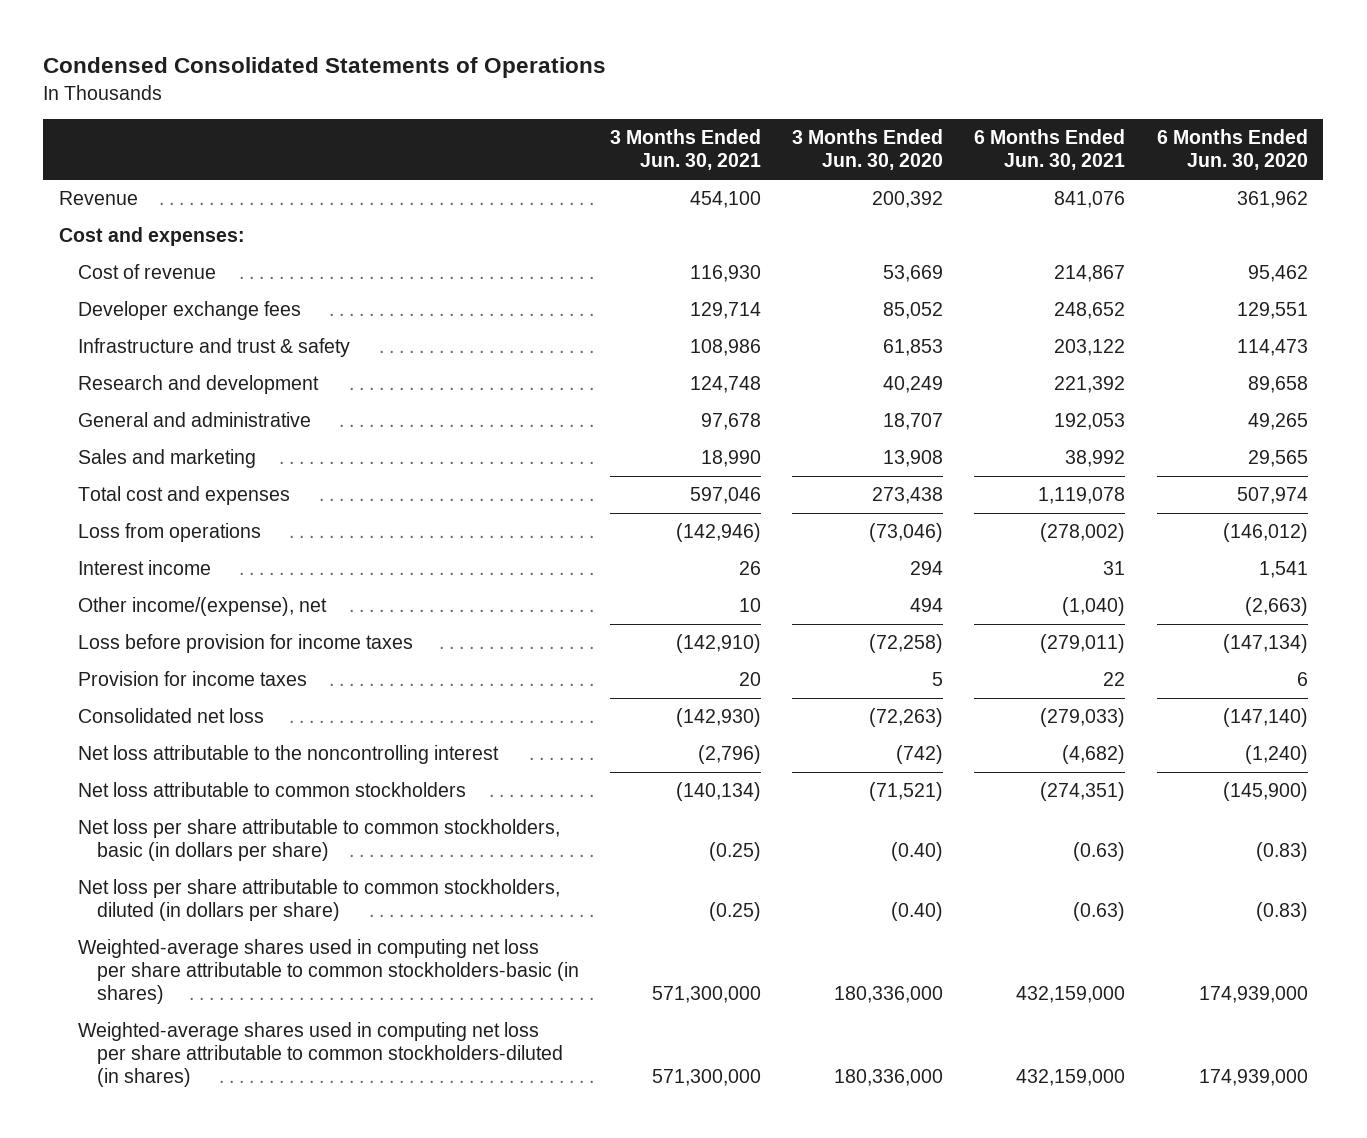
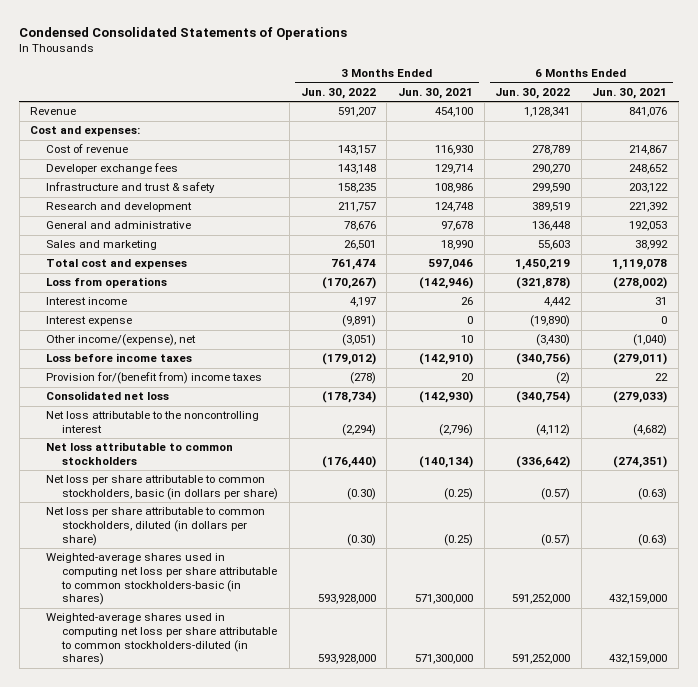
- | 3 Months Ended Jun. 30, 2021 | 3 Months Ended Jun. 30, 2020 | 6 Months Ended Jun. 30, 2021 | 6 Months Ended Jun. 30, 2020
+ | 3 Months Ended Jun. 30, 2022 | 3 Months Ended Jun. 30, 2021 | 6 Months Ended Jun. 30, 2022 | 6 Months Ended Jun. 30, 2021
+ Interest expense | (9,891) | 0 | (19,890) | 0
- Loss before provision for income taxes | (142,910) | (72,258) | (279,011) | (147,134)
- Provision for income taxes | 20 | 5 | 22 | 6
+ Loss before income taxes | (179,012) | (142,910) | (340,756) | (279,011)
+ Provision for/(benefit from) income taxes | (278) | 20 | (2) | 22

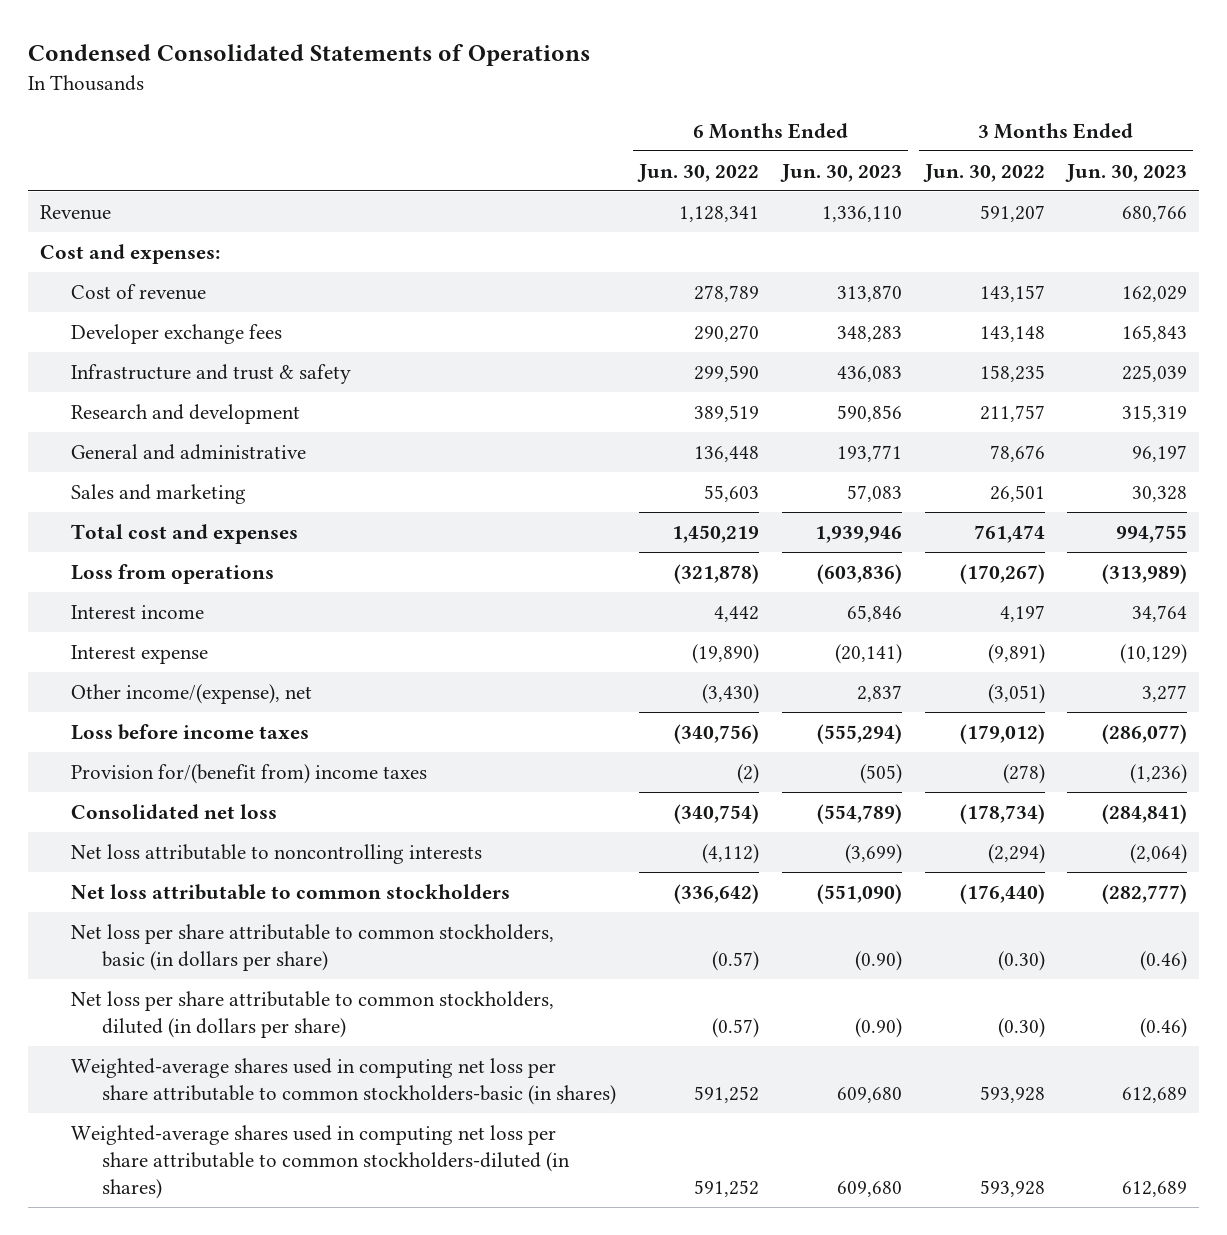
- | 3 Months Ended Jun. 30, 2022 | 3 Months Ended Jun. 30, 2021 | 6 Months Ended Jun. 30, 2022 | 6 Months Ended Jun. 30, 2021
+ | 6 Months Ended Jun. 30, 2022 | 6 Months Ended Jun. 30, 2023 | 3 Months Ended Jun. 30, 2022 | 3 Months Ended Jun. 30, 2023
- Net loss attributable to the noncontrolling interest | (2,294) | (2,796) | (4,112) | (4,682)
+ Net loss attributable to noncontrolling interests | (4,112) | (3,699) | (2,294) | (2,064)
- Weighted-average shares used in computing net loss per share attributable to common stockholders-basic (in shares) | 593,928,000 | 571,300,000 | 591,252,000 | 432,159,000
- Weighted-average shares used in computing net loss per share attributable to common stockholders-diluted (in shares) | 593,928,000 | 571,300,000 | 591,252,000 | 432,159,000
+ Weighted-average shares used in computing net loss per share attributable to common stockholders-basic (in shares) | 591,252 | 609,680 | 593,928 | 612,689
+ Weighted-average shares used in computing net loss per share attributable to common stockholders-diluted (in shares) | 591,252 | 609,680 | 593,928 | 612,689

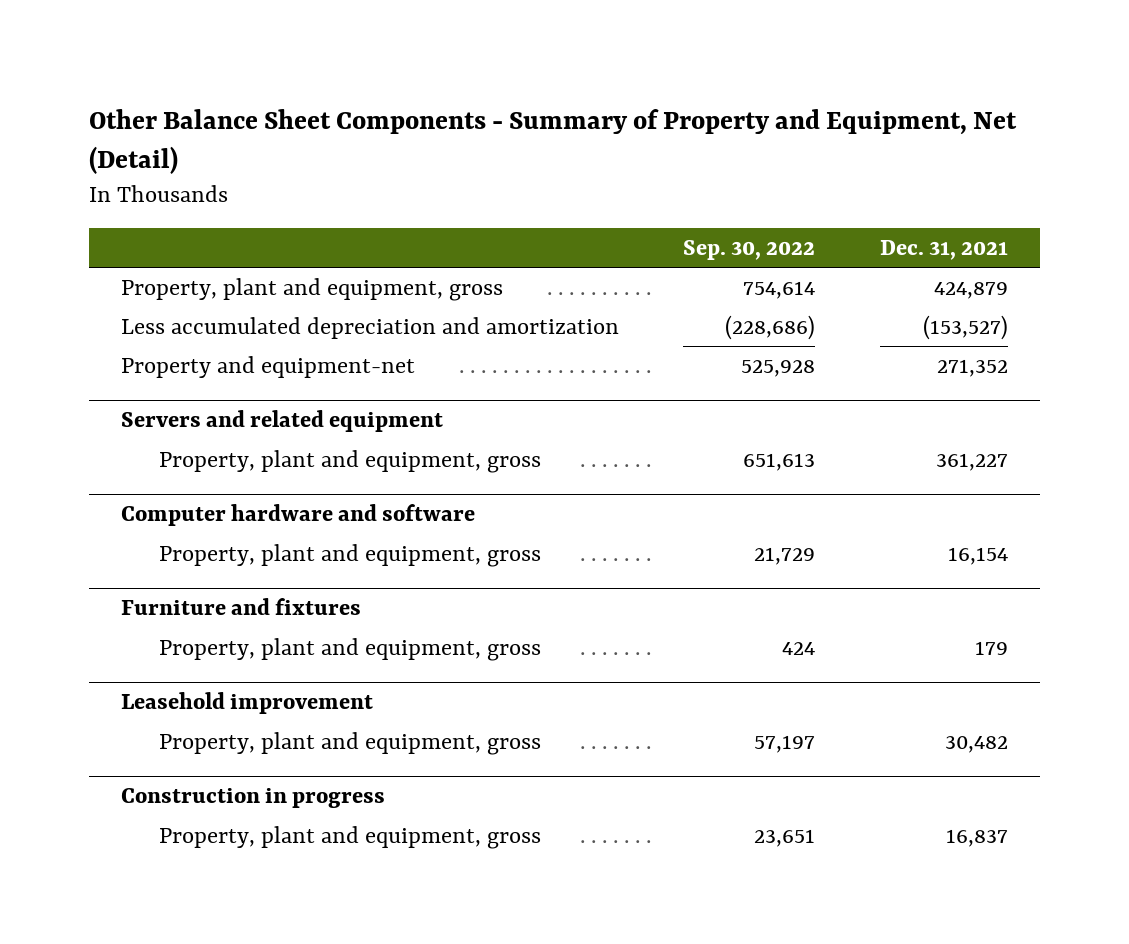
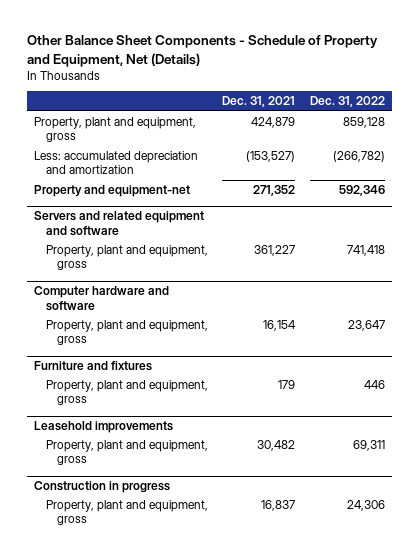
- Other Balance Sheet Components - Summary of Property and Equipment, Net (Detail)
+ Other Balance Sheet Components - Schedule of Property and Equipment, Net (Details)
- | Sep. 30, 2022 | Dec. 31, 2021
+ | Dec. 31, 2021 | Dec. 31, 2022
- Less accumulated depreciation and amortization | (228,686) | (153,527)
+ Less: accumulated depreciation and amortization | (153,527) | (266,782)
- Servers and related equipment
+ Servers and related equipment and software
- Leasehold improvement
+ Leasehold improvements

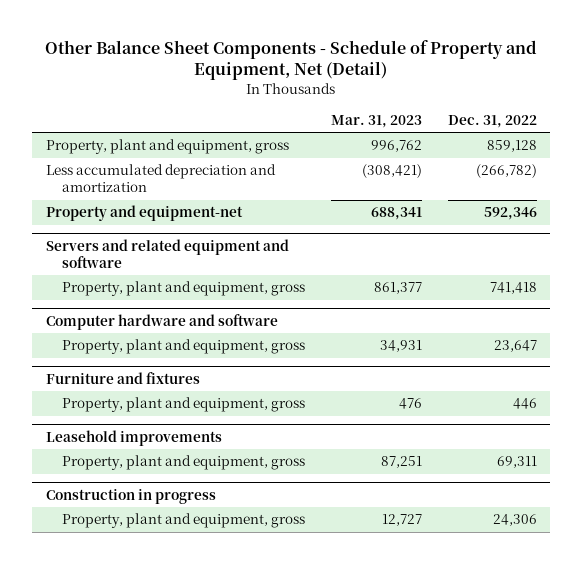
- Other Balance Sheet Components - Schedule of Property and Equipment, Net (Details)
+ Other Balance Sheet Components - Schedule of Property and Equipment, Net (Detail)
- | Dec. 31, 2021 | Dec. 31, 2022
+ | Mar. 31, 2023 | Dec. 31, 2022
- Less: accumulated depreciation and amortization | (153,527) | (266,782)
+ Less accumulated depreciation and amortization | (308,421) | (266,782)

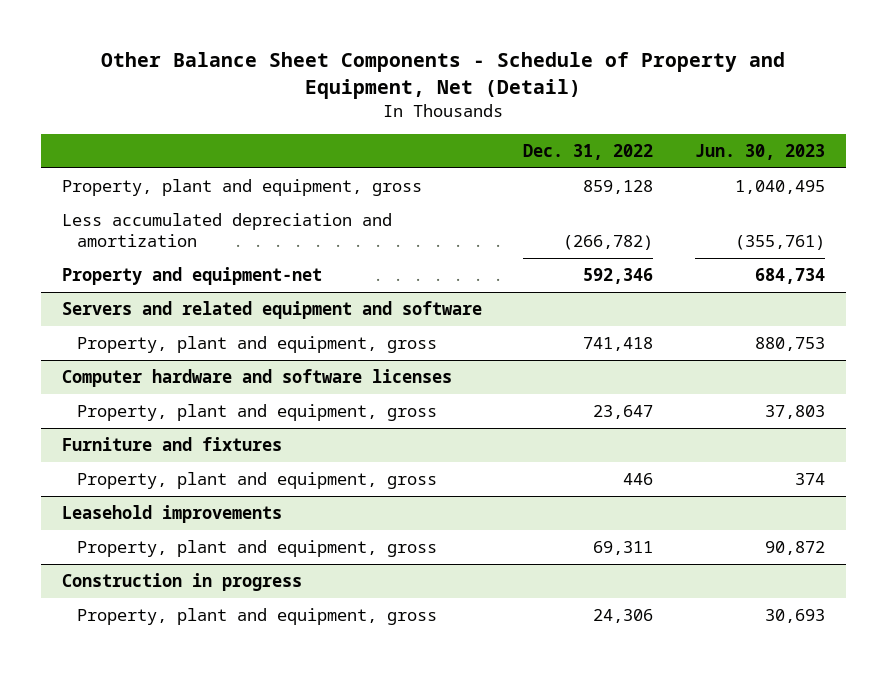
- | Mar. 31, 2023 | Dec. 31, 2022
+ | Dec. 31, 2022 | Jun. 30, 2023
- Computer hardware and software
+ Computer hardware and software licenses

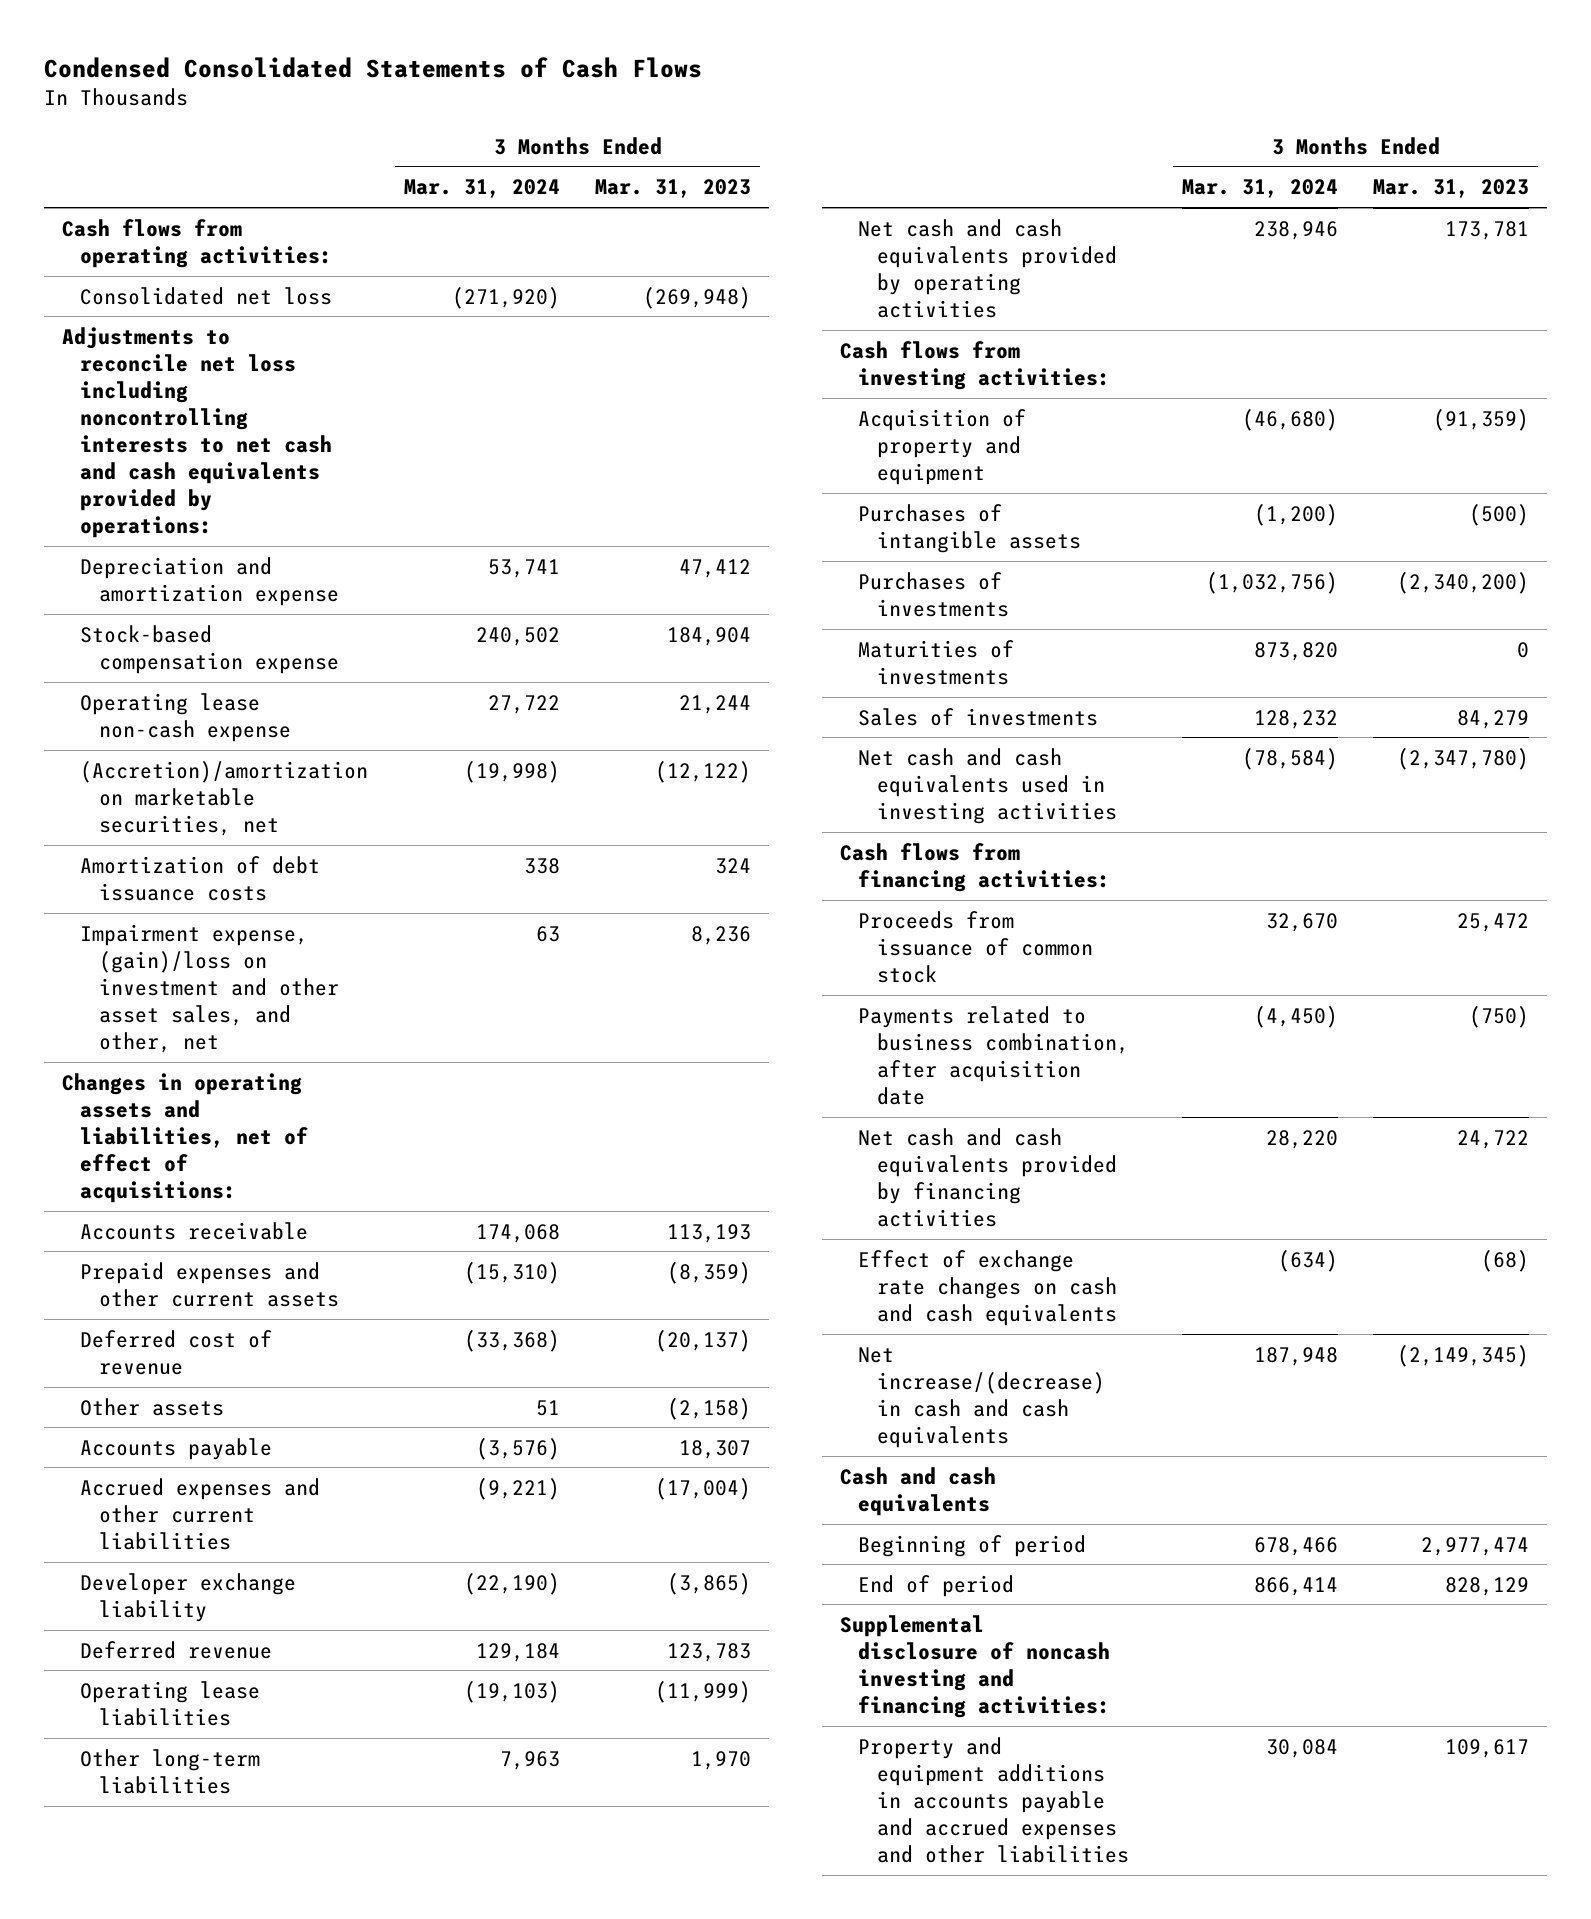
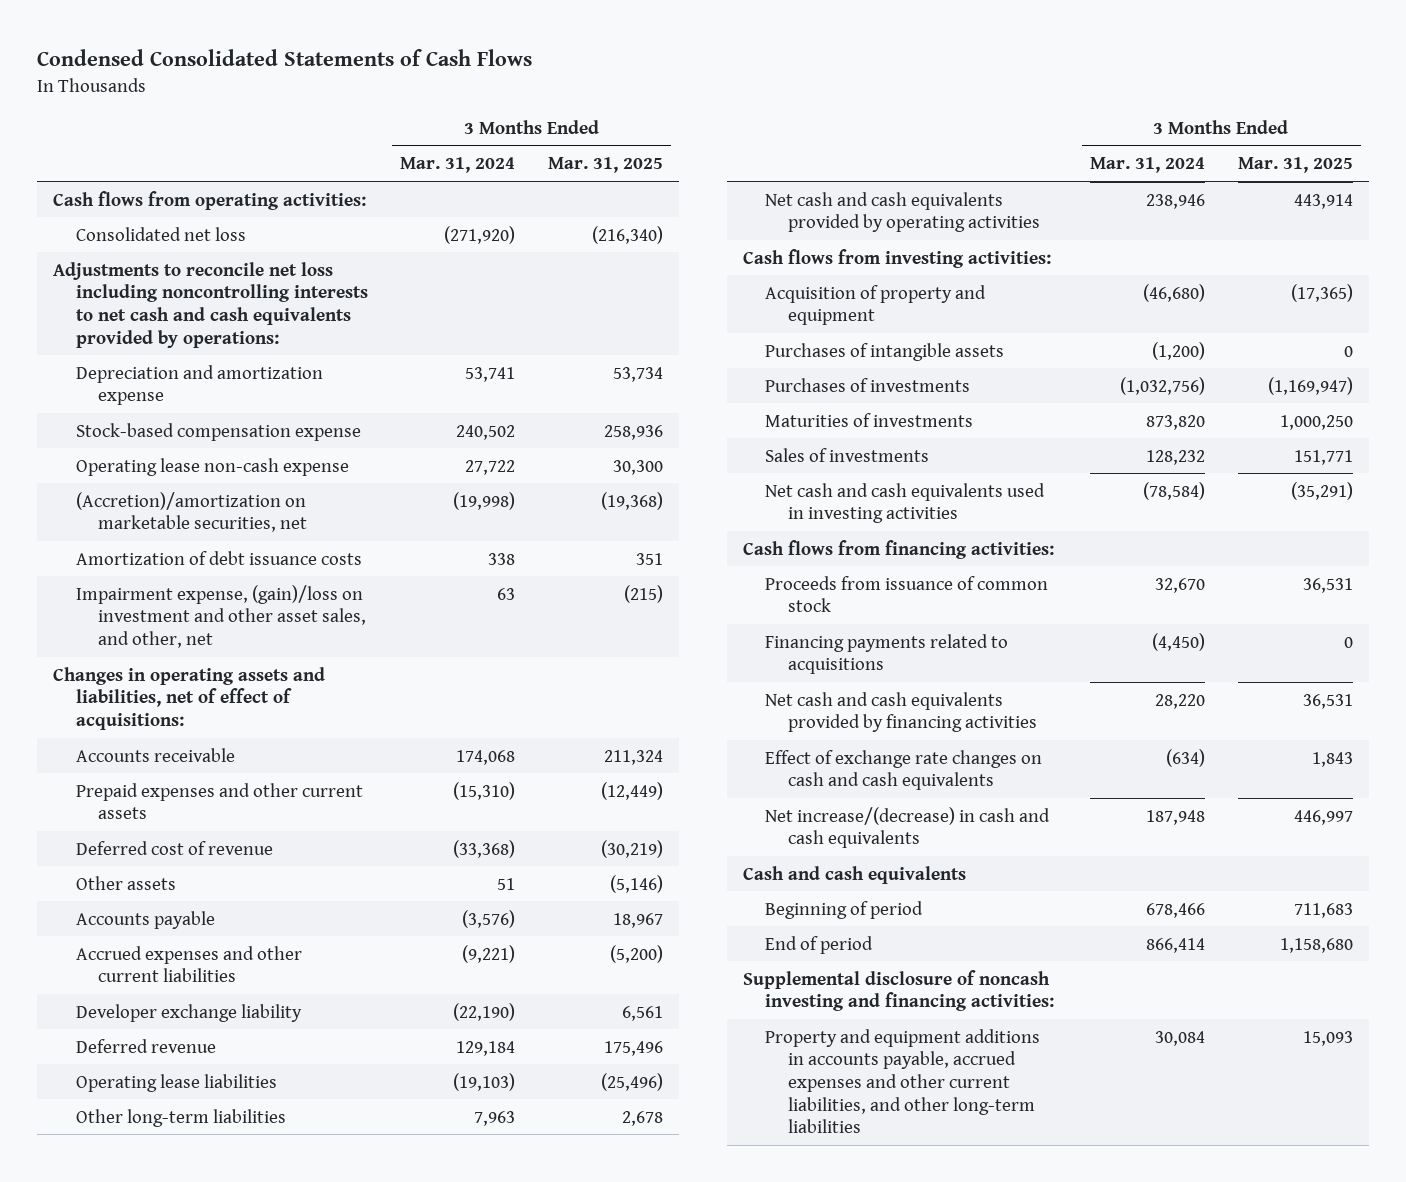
- | 3 Months Ended Mar. 31, 2024 | 3 Months Ended Mar. 31, 2023
+ | 3 Months Ended Mar. 31, 2024 | 3 Months Ended Mar. 31, 2025
- Payments related to business combination, after acquisition date | (4,450) | (750)
+ Financing payments related to acquisitions | (4,450) | 0
- Property and equipment additions in accounts payable and accrued expenses and other liabilities | 30,084 | 109,617
+ Property and equipment additions in accounts payable, accrued expenses and other current liabilities, and other long-term liabilities | 30,084 | 15,093

